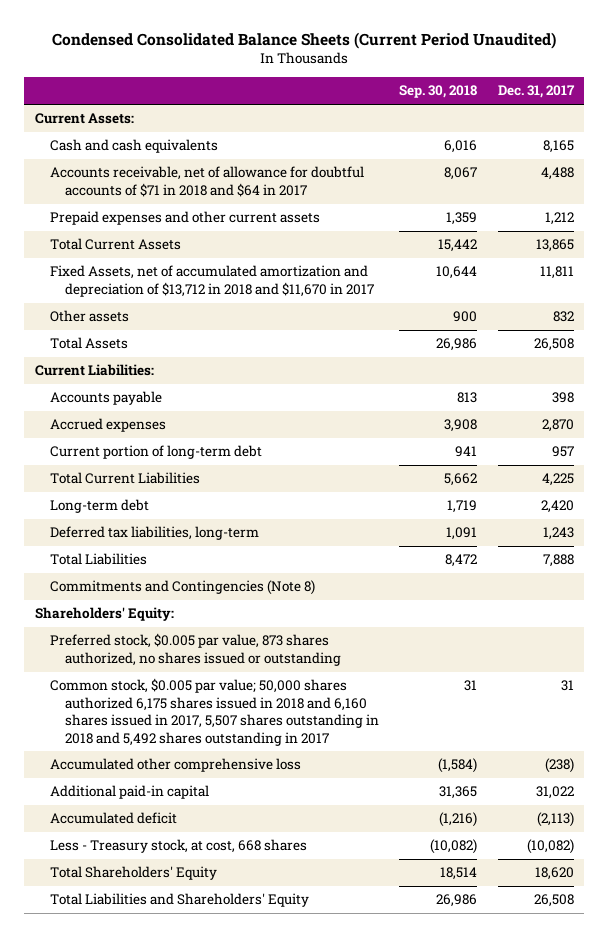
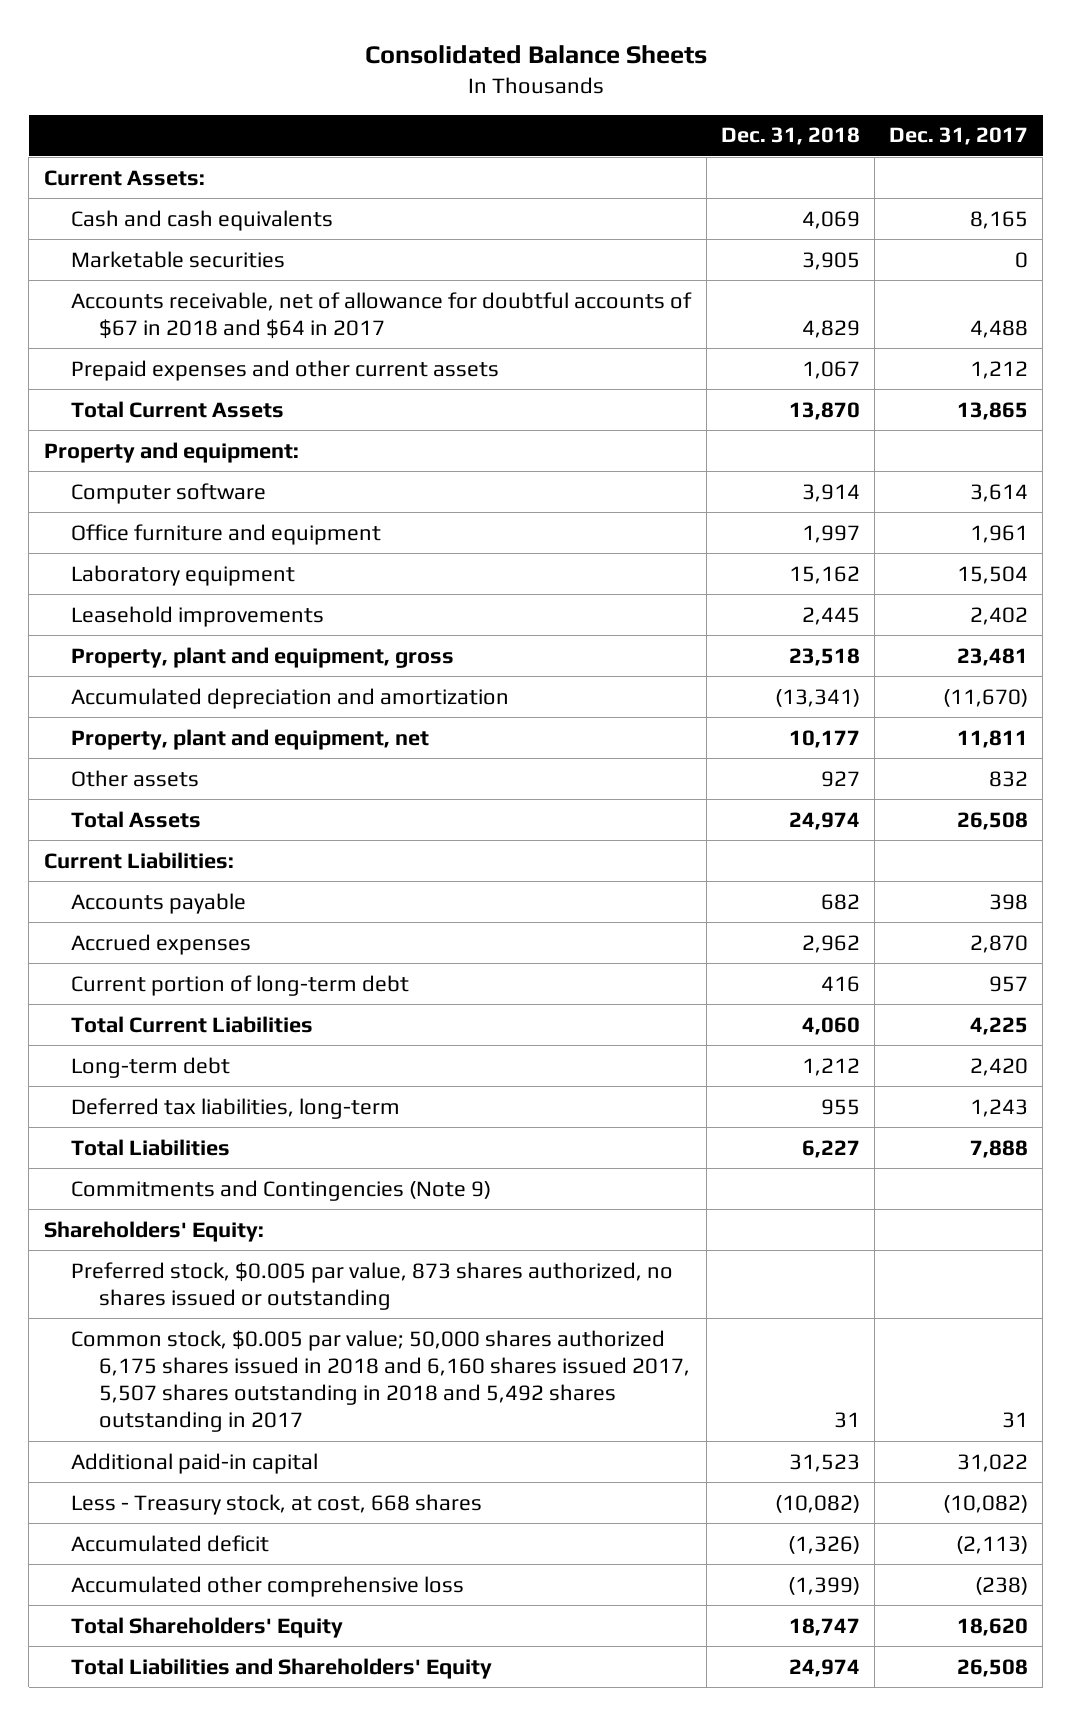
- Condensed Consolidated Balance Sheets (Current Period Unaudited)
+ Consolidated Balance Sheets
- | Sep. 30, 2018 | Dec. 31, 2017
+ | Dec. 31, 2018 | Dec. 31, 2017
- Accounts receivable, net of allowance for doubtful accounts of $71 in 2018 and $64 in 2017 | 8,067 | 4,488
+ Marketable securities | 3,905 | 0
+ Accounts receivable, net of allowance for doubtful accounts of $67 in 2018 and $64 in 2017 | 4,829 | 4,488
- Fixed Assets, net of accumulated amortization and depreciation of $13,712 in 2018 and $11,670 in 2017 | 10,644 | 11,811
+ Property and equipment:
+ Computer software | 3,914 | 3,614
+ Office furniture and equipment | 1,997 | 1,961
+ Laboratory equipment | 15,162 | 15,504
+ Leasehold improvements | 2,445 | 2,402
+ Property, plant and equipment, gross | 23,518 | 23,481
+ Accumulated depreciation and amortization | (13,341) | (11,670)
+ Property, plant and equipment, net | 10,177 | 11,811
- Commitments and Contingencies (Note 8)
+ Commitments and Contingencies (Note 9)
- Common stock, $0.005 par value; 50,000 shares authorized 6,175 shares issued in 2018 and 6,160 shares issued in 2017, 5,507 shares outstanding in 2018 and 5,492 shares outstanding in 2017 | 31 | 31
+ Common stock, $0.005 par value; 50,000 shares authorized 6,175 shares issued in 2018 and 6,160 shares issued 2017, 5,507 shares outstanding in 2018 and 5,492 shares outstanding in 2017 | 31 | 31
moved down: Accumulated deficit | (1,326) | (2,113)
moved down: Accumulated other comprehensive loss | (1,399) | (238)

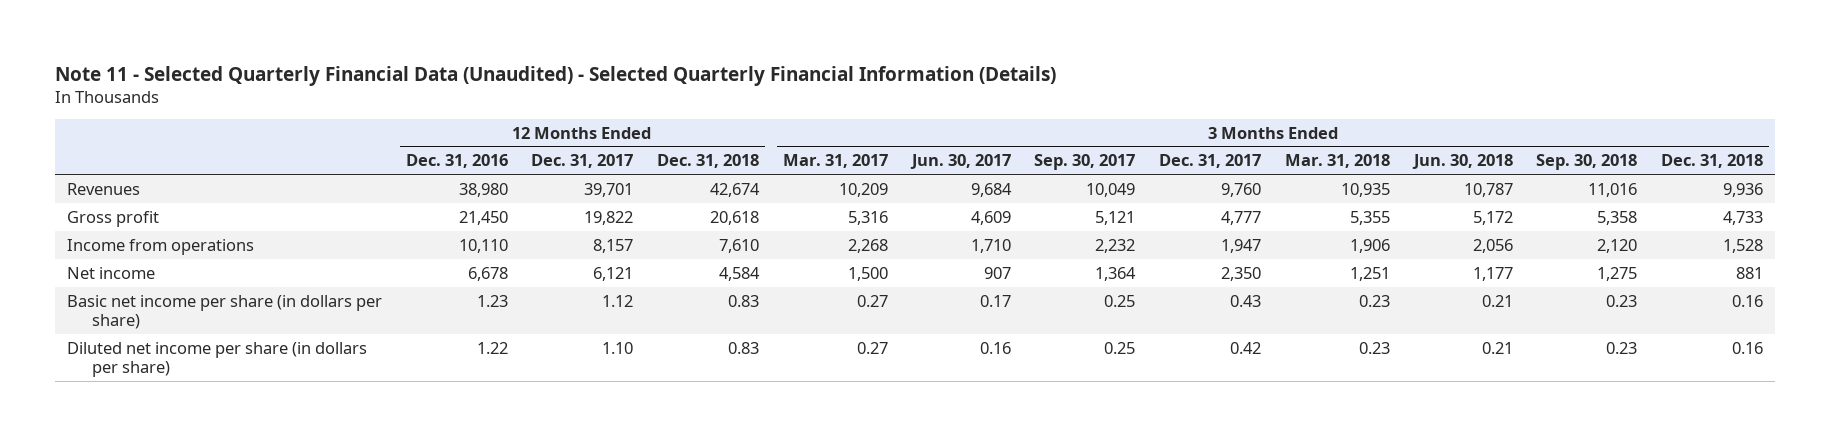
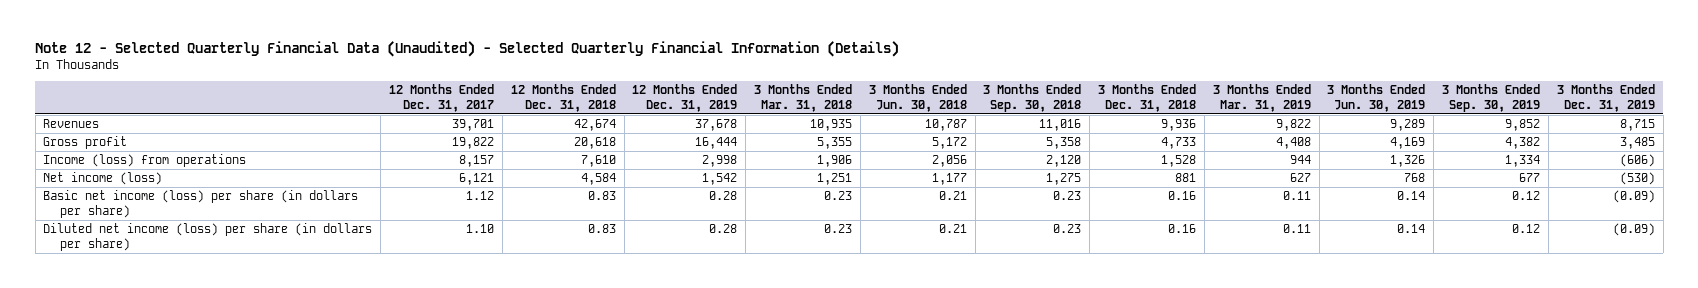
- Note 11 - Selected Quarterly Financial Data (Unaudited) - Selected Quarterly Financial Information (Details)
+ Note 12 - Selected Quarterly Financial Data (Unaudited) - Selected Quarterly Financial Information (Details)
- | 12 Months Ended Dec. 31, 2016 | 12 Months Ended Dec. 31, 2017 | 12 Months Ended Dec. 31, 2018 | 3 Months Ended Mar. 31, 2017 | 3 Months Ended Jun. 30, 2017 | 3 Months Ended Sep. 30, 2017 | 3 Months Ended Dec. 31, 2017 | 3 Months Ended Mar. 31, 2018 | 3 Months Ended Jun. 30, 2018 | 3 Months Ended Sep. 30, 2018 | 3 Months Ended Dec. 31, 2018
+ | 12 Months Ended Dec. 31, 2017 | 12 Months Ended Dec. 31, 2018 | 12 Months Ended Dec. 31, 2019 | 3 Months Ended Mar. 31, 2018 | 3 Months Ended Jun. 30, 2018 | 3 Months Ended Sep. 30, 2018 | 3 Months Ended Dec. 31, 2018 | 3 Months Ended Mar. 31, 2019 | 3 Months Ended Jun. 30, 2019 | 3 Months Ended Sep. 30, 2019 | 3 Months Ended Dec. 31, 2019
- Income from operations | 10,110 | 8,157 | 7,610 | 2,268 | 1,710 | 2,232 | 1,947 | 1,906 | 2,056 | 2,120 | 1,528
- Net income | 6,678 | 6,121 | 4,584 | 1,500 | 907 | 1,364 | 2,350 | 1,251 | 1,177 | 1,275 | 881
- Basic net income per share (in dollars per share) | 1.23 | 1.12 | 0.83 | 0.27 | 0.17 | 0.25 | 0.43 | 0.23 | 0.21 | 0.23 | 0.16
- Diluted net income per share (in dollars per share) | 1.22 | 1.10 | 0.83 | 0.27 | 0.16 | 0.25 | 0.42 | 0.23 | 0.21 | 0.23 | 0.16
+ Income (loss) from operations | 8,157 | 7,610 | 2,998 | 1,906 | 2,056 | 2,120 | 1,528 | 944 | 1,326 | 1,334 | (606)
+ Net income (loss) | 6,121 | 4,584 | 1,542 | 1,251 | 1,177 | 1,275 | 881 | 627 | 768 | 677 | (530)
+ Basic net income (loss) per share (in dollars per share) | 1.12 | 0.83 | 0.28 | 0.23 | 0.21 | 0.23 | 0.16 | 0.11 | 0.14 | 0.12 | (0.09)
+ Diluted net income (loss) per share (in dollars per share) | 1.10 | 0.83 | 0.28 | 0.23 | 0.21 | 0.23 | 0.16 | 0.11 | 0.14 | 0.12 | (0.09)

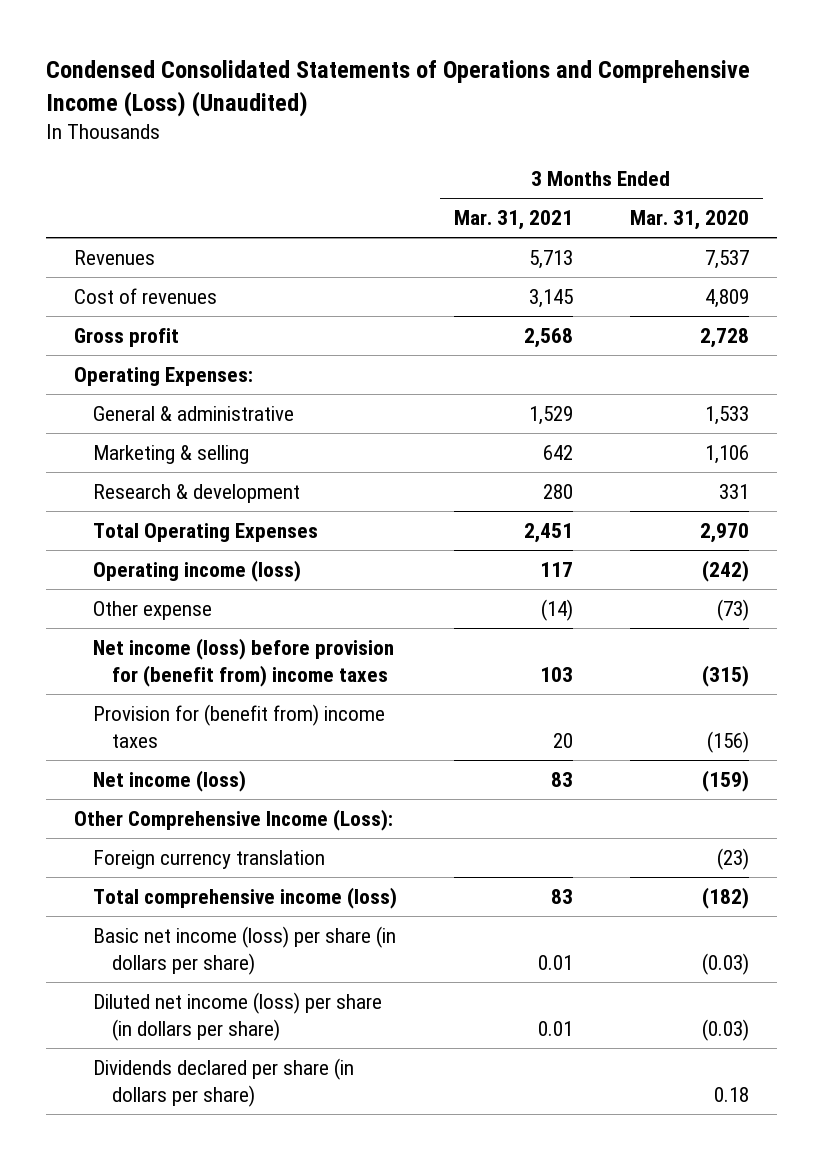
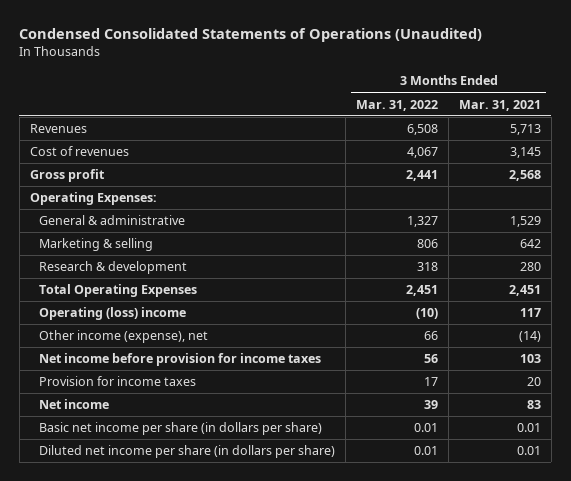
- Condensed Consolidated Statements of Operations and Comprehensive Income (Loss) (Unaudited)
+ Condensed Consolidated Statements of Operations (Unaudited)
- | 3 Months Ended Mar. 31, 2021 | 3 Months Ended Mar. 31, 2020
+ | 3 Months Ended Mar. 31, 2022 | 3 Months Ended Mar. 31, 2021
- Operating income (loss) | 117 | (242)
- Other expense | (14) | (73)
- Net income (loss) before provision for (benefit from) income taxes | 103 | (315)
- Provision for (benefit from) income taxes | 20 | (156)
- Net income (loss) | 83 | (159)
- Other Comprehensive Income (Loss):
- Foreign currency translation | | (23)
- Total comprehensive income (loss) | 83 | (182)
- Basic net income (loss) per share (in dollars per share) | 0.01 | (0.03)
- Diluted net income (loss) per share (in dollars per share) | 0.01 | (0.03)
- Dividends declared per share (in dollars per share) | | 0.18
+ Operating (loss) income | (10) | 117
+ Other income (expense), net | 66 | (14)
+ Net income before provision for income taxes | 56 | 103
+ Provision for income taxes | 17 | 20
+ Net income | 39 | 83
+ Basic net income per share (in dollars per share) | 0.01 | 0.01
+ Diluted net income per share (in dollars per share) | 0.01 | 0.01

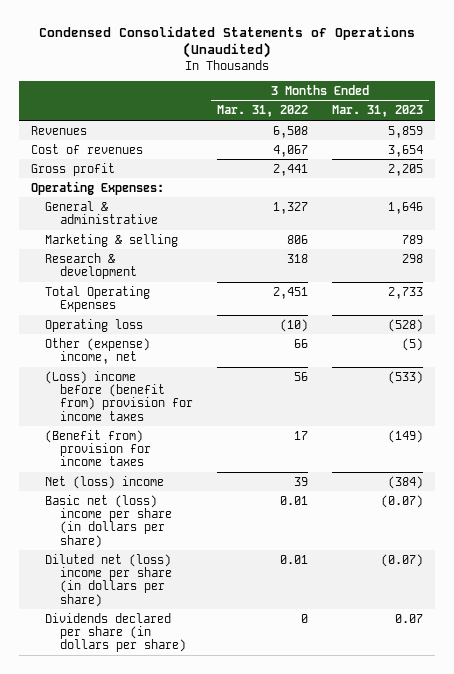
- | 3 Months Ended Mar. 31, 2022 | 3 Months Ended Mar. 31, 2021
+ | 3 Months Ended Mar. 31, 2022 | 3 Months Ended Mar. 31, 2023
- Operating (loss) income | (10) | 117
- Other income (expense), net | 66 | (14)
- Net income before provision for income taxes | 56 | 103
- Provision for income taxes | 17 | 20
- Net income | 39 | 83
- Basic net income per share (in dollars per share) | 0.01 | 0.01
- Diluted net income per share (in dollars per share) | 0.01 | 0.01
+ Operating loss | (10) | (528)
+ Other (expense) income, net | 66 | (5)
+ (Loss) income before (benefit from) provision for income taxes | 56 | (533)
+ (Benefit from) provision for income taxes | 17 | (149)
+ Net (loss) income | 39 | (384)
+ Basic net (loss) income per share (in dollars per share) | 0.01 | (0.07)
+ Diluted net (loss) income per share (in dollars per share) | 0.01 | (0.07)
+ Dividends declared per share (in dollars per share) | 0 | 0.07

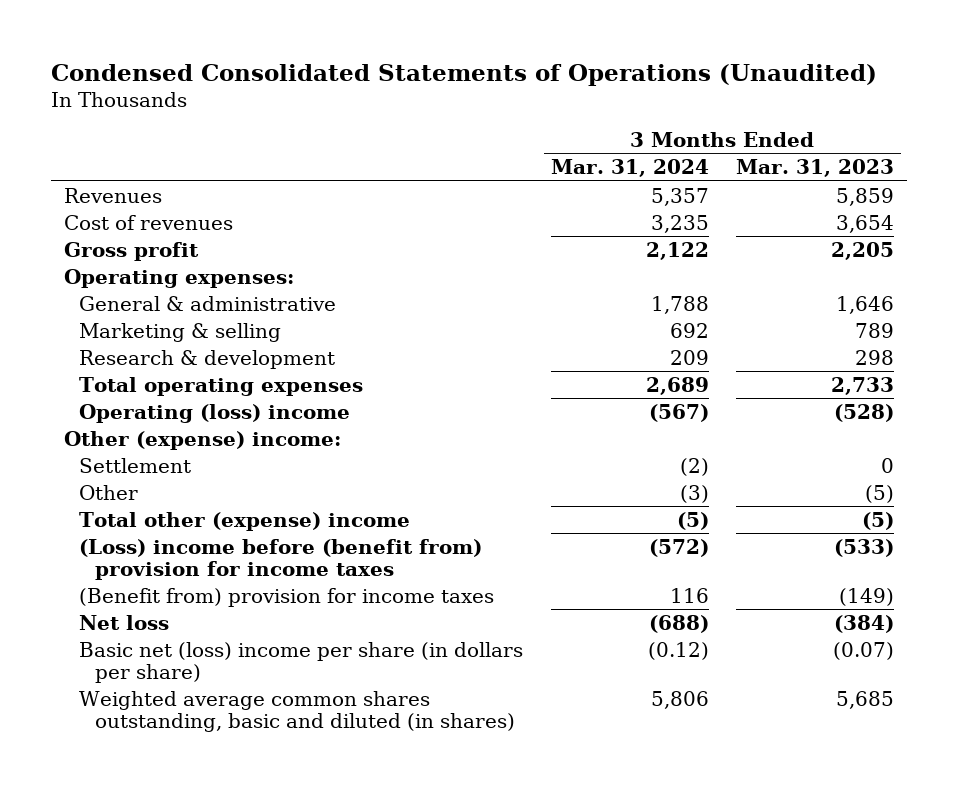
- | 3 Months Ended Mar. 31, 2022 | 3 Months Ended Mar. 31, 2023
+ | 3 Months Ended Mar. 31, 2024 | 3 Months Ended Mar. 31, 2023
- Operating Expenses:
+ Operating expenses:
- Total Operating Expenses | 2,451 | 2,733
- Operating loss | (10) | (528)
- Other (expense) income, net | 66 | (5)
+ Total operating expenses | 2,689 | 2,733
+ Operating (loss) income | (567) | (528)
+ Other (expense) income:
+ Settlement | (2) | 0
+ Other | (3) | (5)
+ Total other (expense) income | (5) | (5)
- Net (loss) income | 39 | (384)
+ Net loss | (688) | (384)
- Diluted net (loss) income per share (in dollars per share) | 0.01 | (0.07)
- Dividends declared per share (in dollars per share) | 0 | 0.07
+ Weighted average common shares outstanding, basic and diluted (in shares) | 5,806 | 5,685

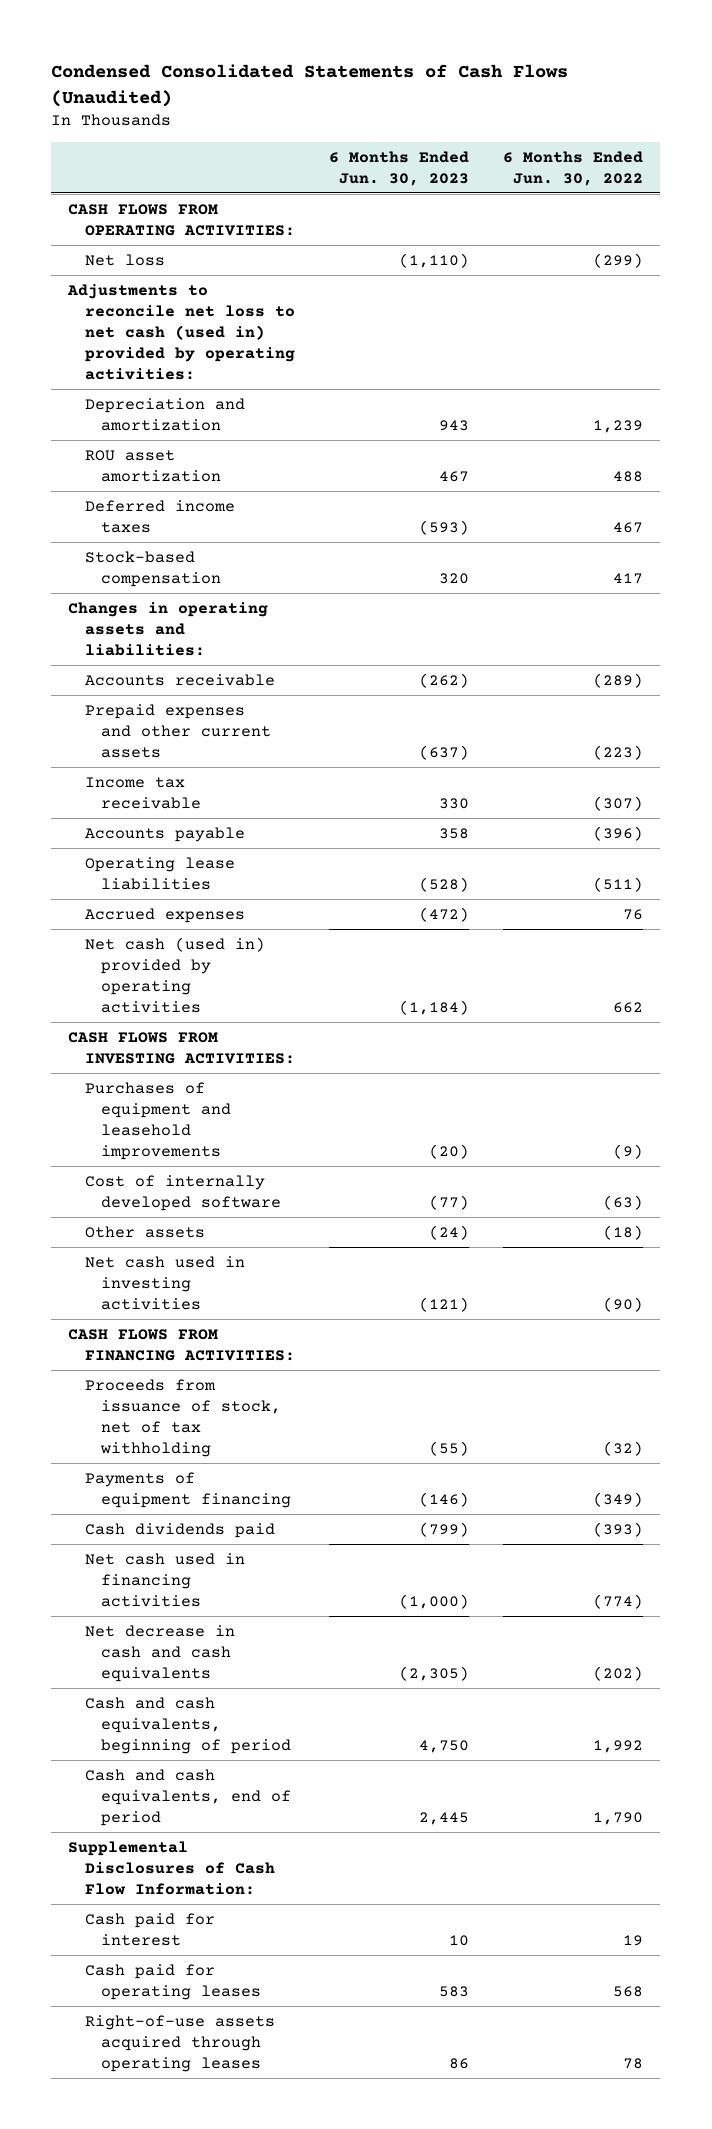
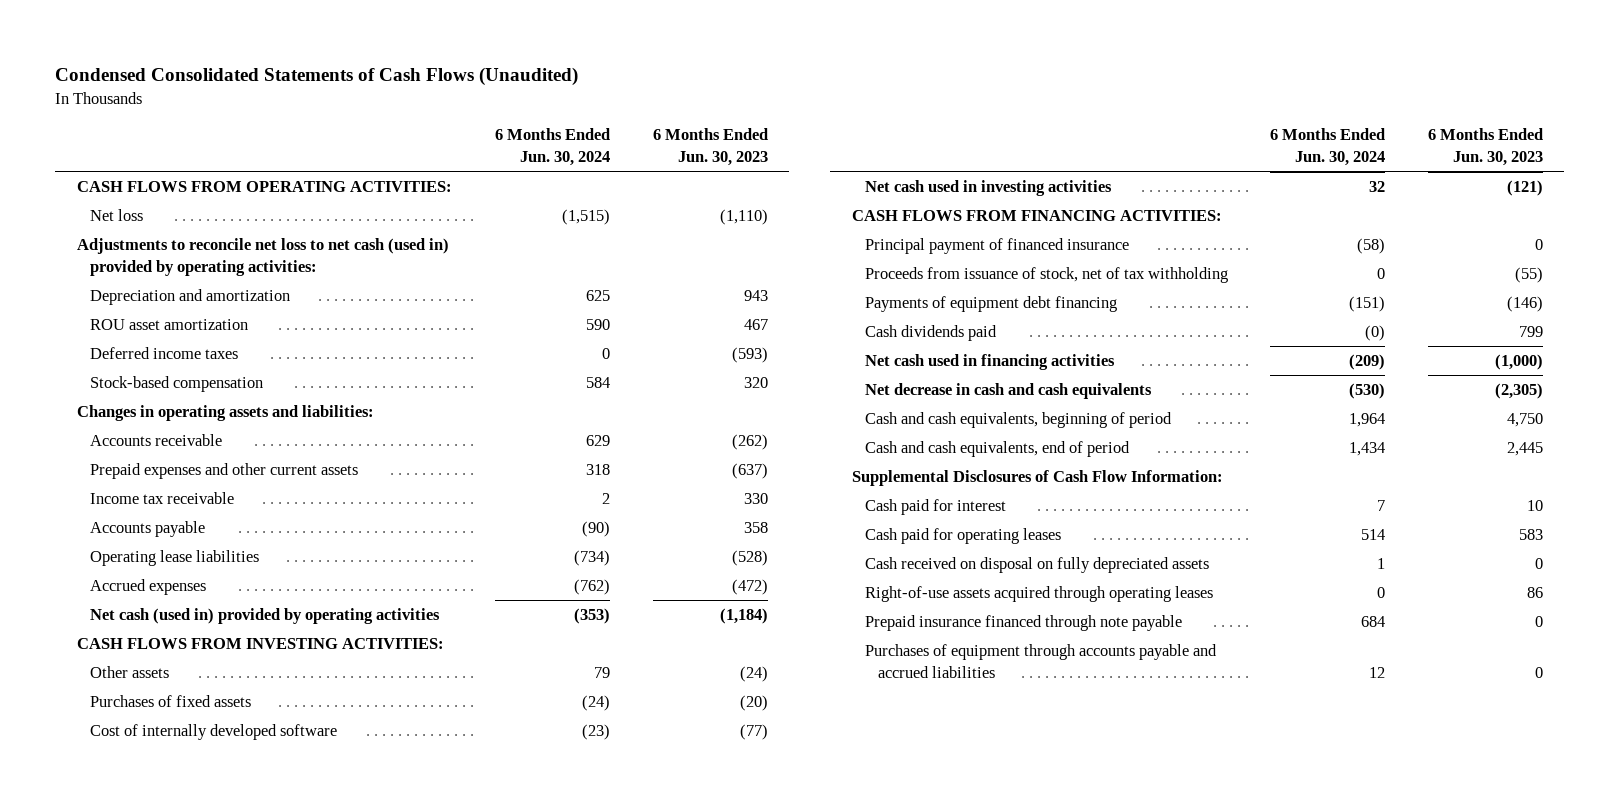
- | 6 Months Ended Jun. 30, 2023 | 6 Months Ended Jun. 30, 2022
+ | 6 Months Ended Jun. 30, 2024 | 6 Months Ended Jun. 30, 2023
- Purchases of equipment and leasehold improvements | (20) | (9)
+ Purchases of fixed assets | (24) | (20)
moved down: Cost of internally developed software | (23) | (77)
+ Principal payment of financed insurance | (58) | 0
- Payments of equipment financing | (146) | (349)
- Cash dividends paid | (799) | (393)
+ Payments of equipment debt financing | (151) | (146)
+ Cash dividends paid | (0) | 799
+ Cash received on disposal on fully depreciated assets | 1 | 0
+ Prepaid insurance financed through note payable | 684 | 0
+ Purchases of equipment through accounts payable and accrued liabilities | 12 | 0

